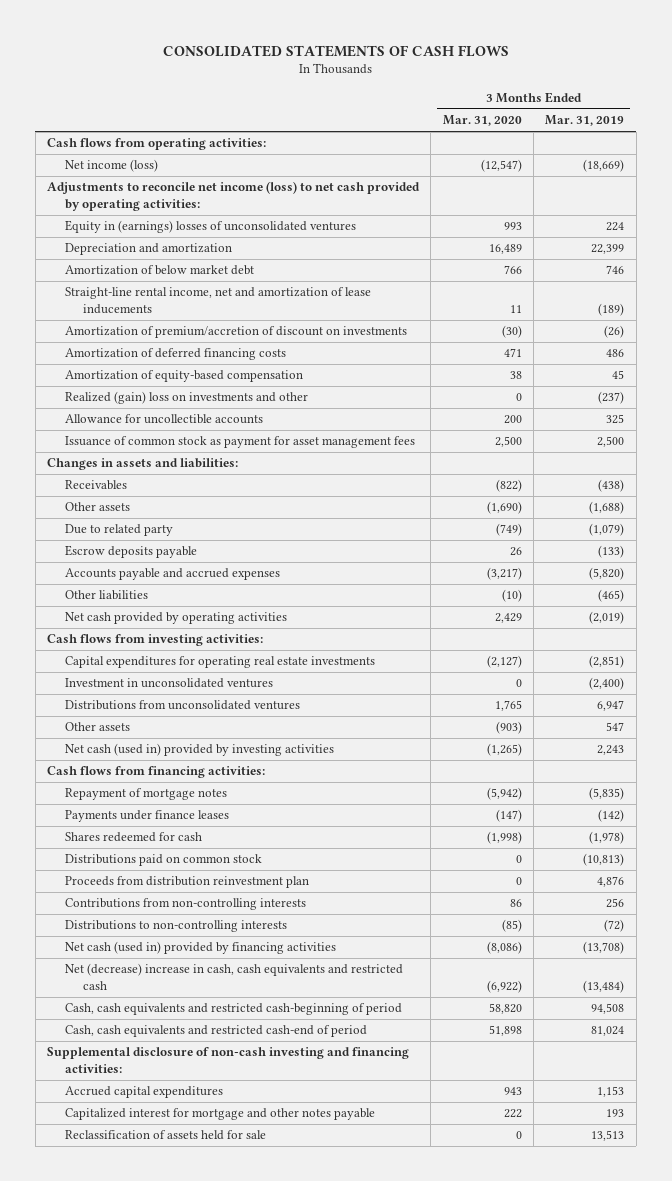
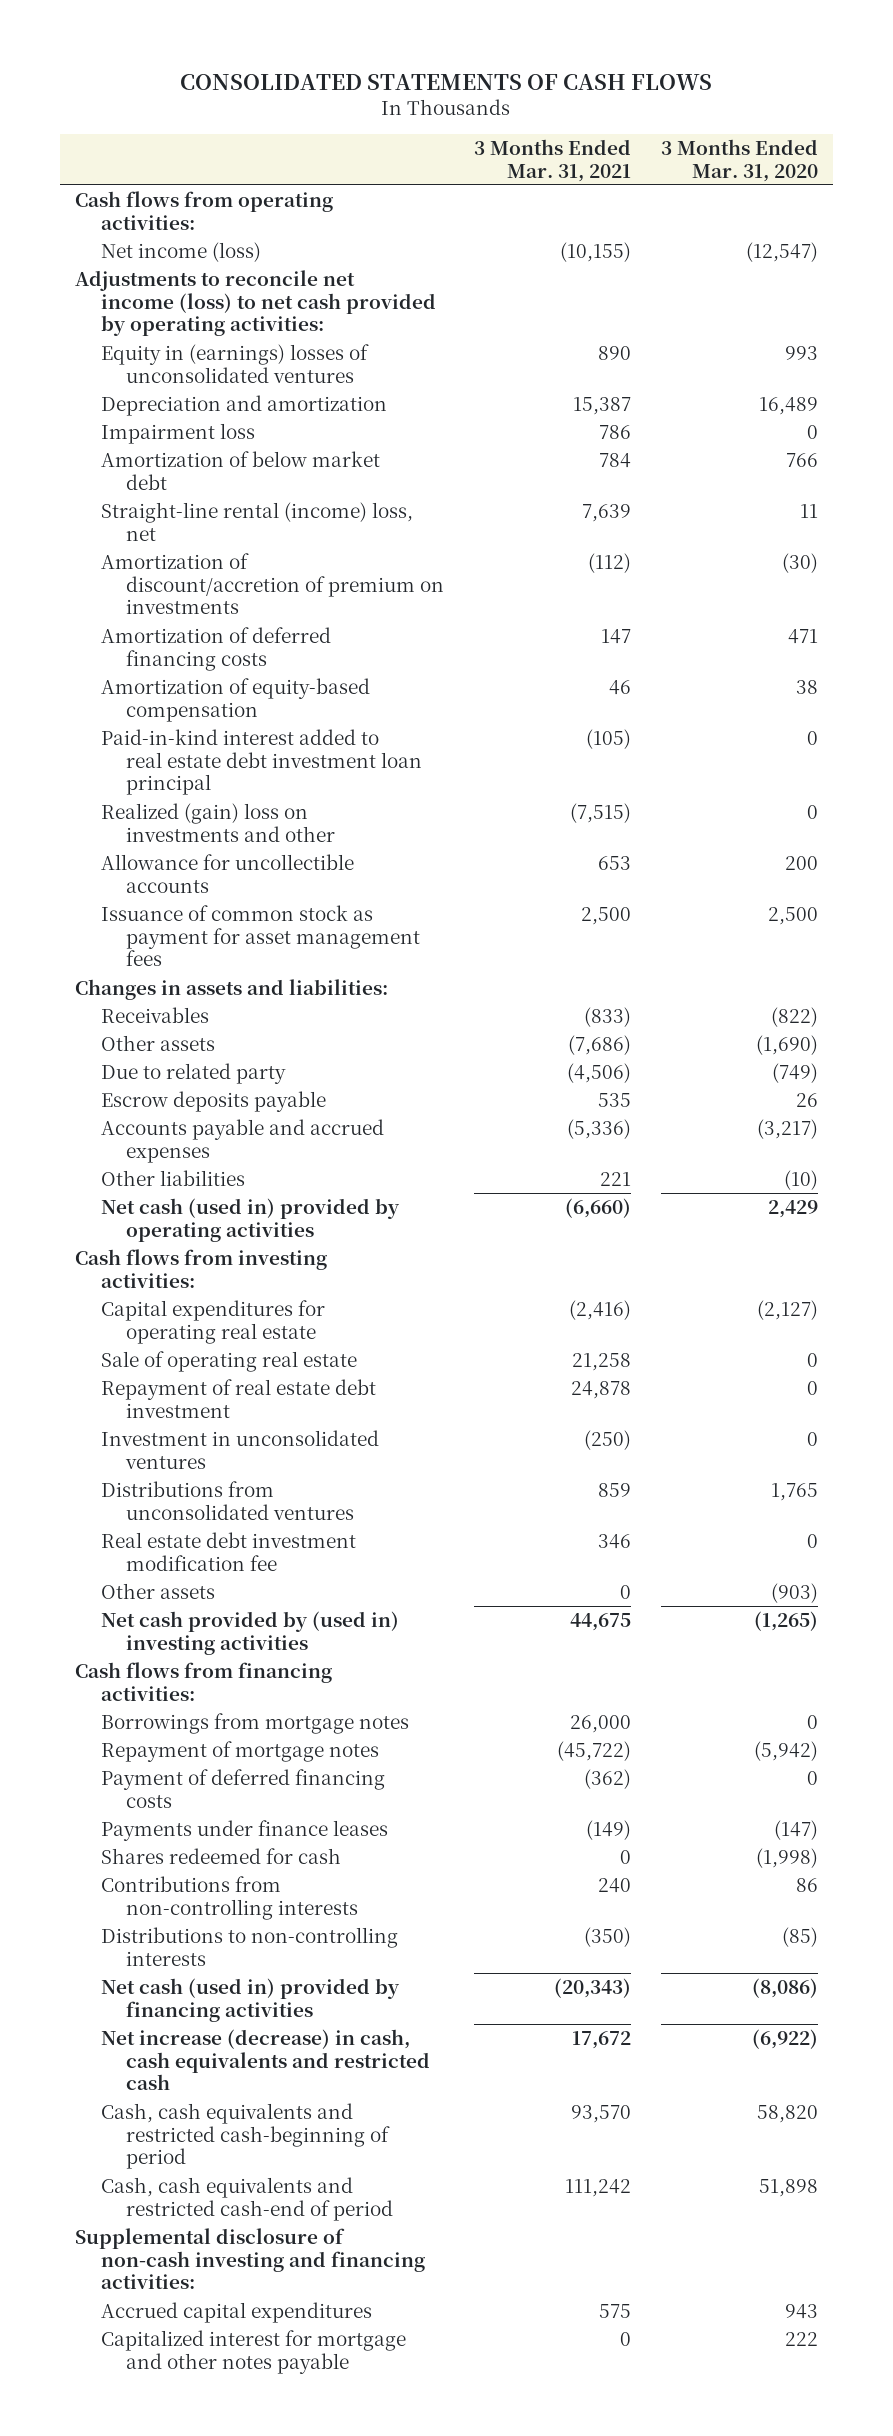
- | 3 Months Ended Mar. 31, 2020 | 3 Months Ended Mar. 31, 2019
+ | 3 Months Ended Mar. 31, 2021 | 3 Months Ended Mar. 31, 2020
+ Impairment loss | 786 | 0
- Straight-line rental income, net and amortization of lease inducements | 11 | (189)
- Amortization of premium/accretion of discount on investments | (30) | (26)
+ Straight-line rental (income) loss, net | 7,639 | 11
+ Amortization of discount/accretion of premium on investments | (112) | (30)
+ Paid-in-kind interest added to real estate debt investment loan principal | (105) | 0
- Net cash provided by operating activities | 2,429 | (2,019)
+ Net cash (used in) provided by operating activities | (6,660) | 2,429
- Capital expenditures for operating real estate investments | (2,127) | (2,851)
+ Capital expenditures for operating real estate | (2,416) | (2,127)
+ Sale of operating real estate | 21,258 | 0
+ Repayment of real estate debt investment | 24,878 | 0
+ Real estate debt investment modification fee | 346 | 0
- Net cash (used in) provided by investing activities | (1,265) | 2,243
+ Net cash provided by (used in) investing activities | 44,675 | (1,265)
+ Borrowings from mortgage notes | 26,000 | 0
+ Payment of deferred financing costs | (362) | 0
- Distributions paid on common stock | 0 | (10,813)
- Proceeds from distribution reinvestment plan | 0 | 4,876
- Net (decrease) increase in cash, cash equivalents and restricted cash | (6,922) | (13,484)
+ Net increase (decrease) in cash, cash equivalents and restricted cash | 17,672 | (6,922)
- Reclassification of assets held for sale | 0 | 13,513

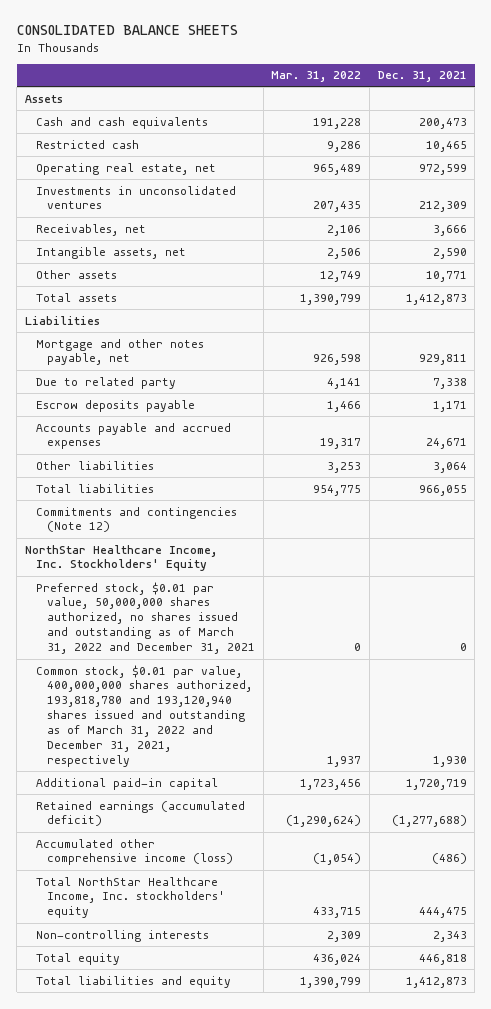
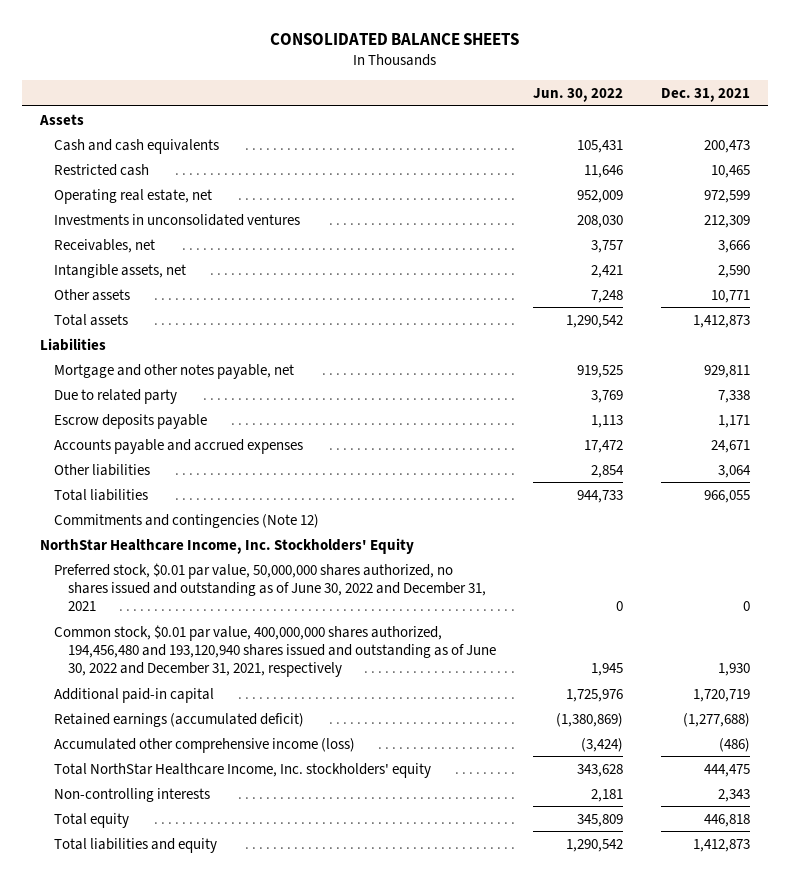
- | Mar. 31, 2022 | Dec. 31, 2021
+ | Jun. 30, 2022 | Dec. 31, 2021
- Preferred stock, $0.01 par value, 50,000,000 shares authorized, no shares issued and outstanding as of March 31, 2022 and December 31, 2021 | 0 | 0
- Common stock, $0.01 par value, 400,000,000 shares authorized, 193,818,780 and 193,120,940 shares issued and outstanding as of March 31, 2022 and December 31, 2021, respectively | 1,937 | 1,930
+ Preferred stock, $0.01 par value, 50,000,000 shares authorized, no shares issued and outstanding as of June 30, 2022 and December 31, 2021 | 0 | 0
+ Common stock, $0.01 par value, 400,000,000 shares authorized, 194,456,480 and 193,120,940 shares issued and outstanding as of June 30, 2022 and December 31, 2021, respectively | 1,945 | 1,930

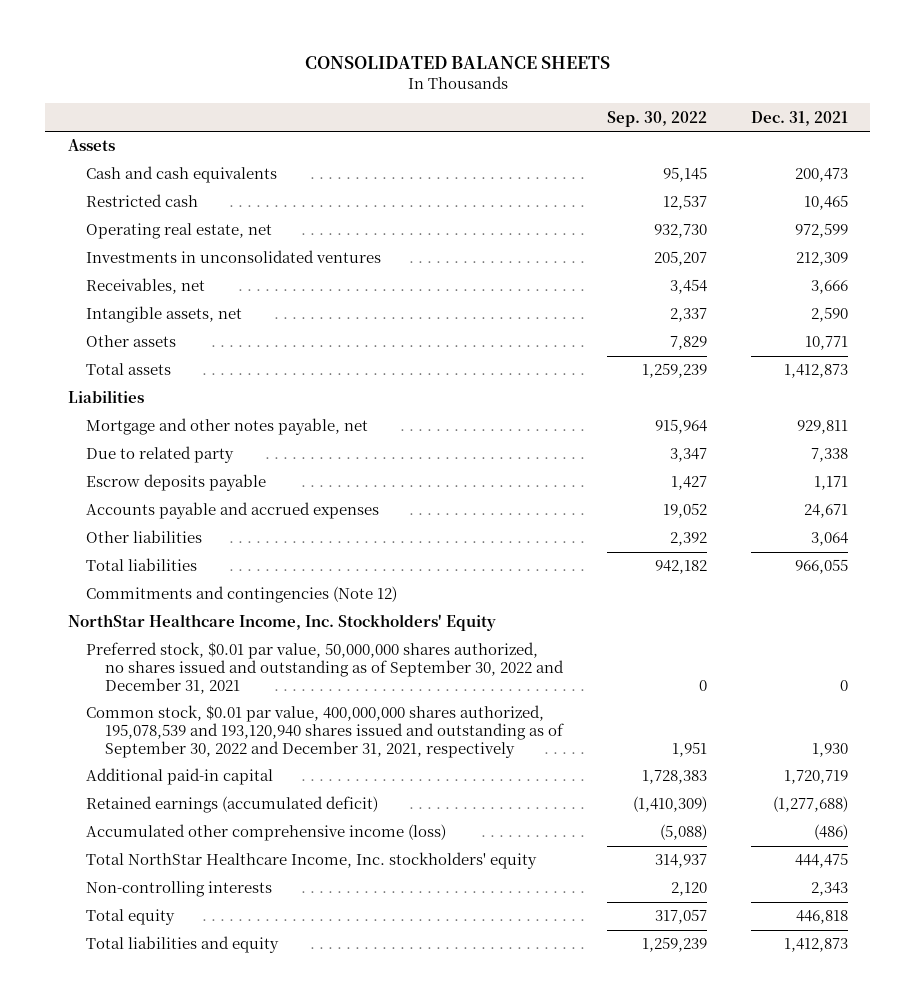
- | Jun. 30, 2022 | Dec. 31, 2021
+ | Sep. 30, 2022 | Dec. 31, 2021
- Preferred stock, $0.01 par value, 50,000,000 shares authorized, no shares issued and outstanding as of June 30, 2022 and December 31, 2021 | 0 | 0
- Common stock, $0.01 par value, 400,000,000 shares authorized, 194,456,480 and 193,120,940 shares issued and outstanding as of June 30, 2022 and December 31, 2021, respectively | 1,945 | 1,930
+ Preferred stock, $0.01 par value, 50,000,000 shares authorized, no shares issued and outstanding as of September 30, 2022 and December 31, 2021 | 0 | 0
+ Common stock, $0.01 par value, 400,000,000 shares authorized, 195,078,539 and 193,120,940 shares issued and outstanding as of September 30, 2022 and December 31, 2021, respectively | 1,951 | 1,930

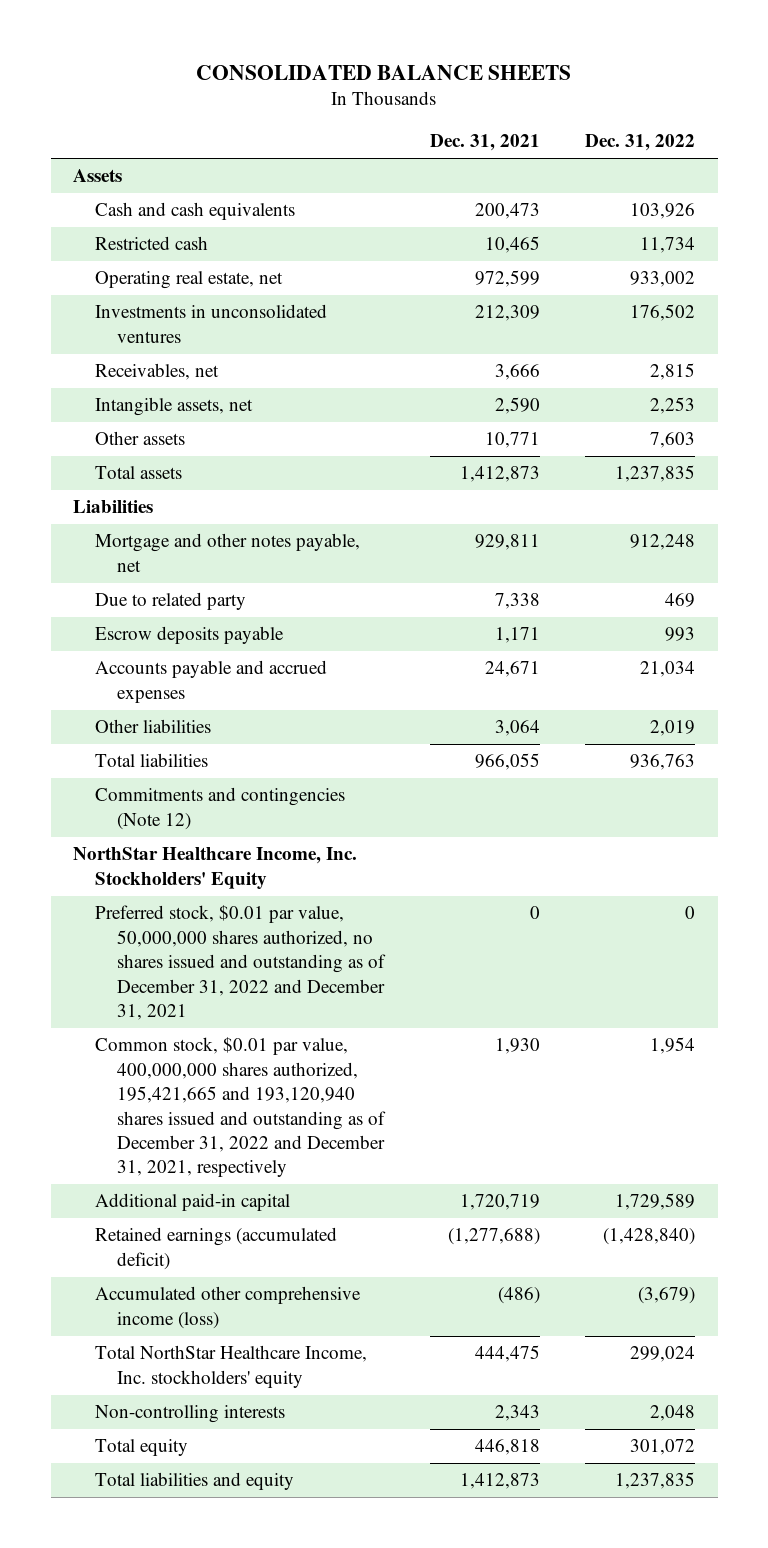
- | Sep. 30, 2022 | Dec. 31, 2021
+ | Dec. 31, 2021 | Dec. 31, 2022
- Preferred stock, $0.01 par value, 50,000,000 shares authorized, no shares issued and outstanding as of September 30, 2022 and December 31, 2021 | 0 | 0
- Common stock, $0.01 par value, 400,000,000 shares authorized, 195,078,539 and 193,120,940 shares issued and outstanding as of September 30, 2022 and December 31, 2021, respectively | 1,951 | 1,930
+ Preferred stock, $0.01 par value, 50,000,000 shares authorized, no shares issued and outstanding as of December 31, 2022 and December 31, 2021 | 0 | 0
+ Common stock, $0.01 par value, 400,000,000 shares authorized, 195,421,665 and 193,120,940 shares issued and outstanding as of December 31, 2022 and December 31, 2021, respectively | 1,930 | 1,954

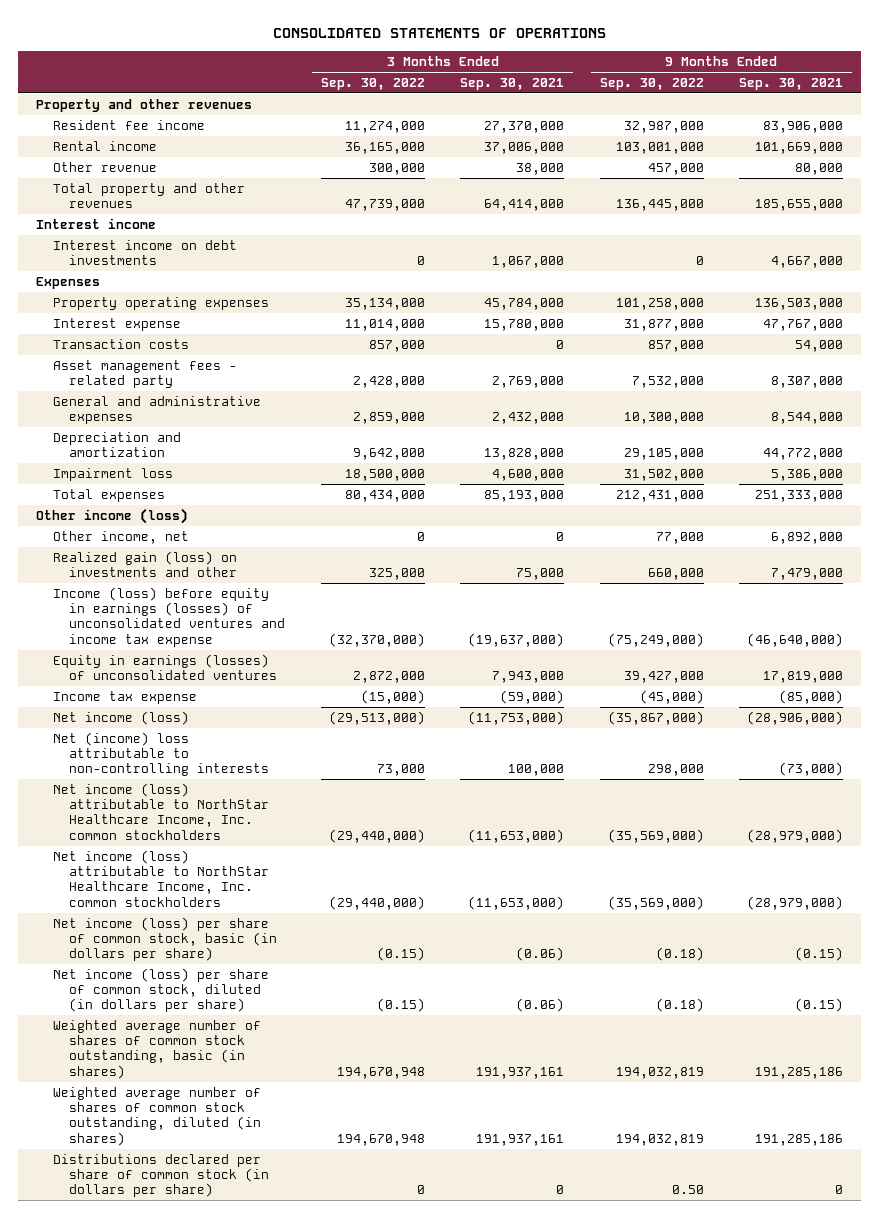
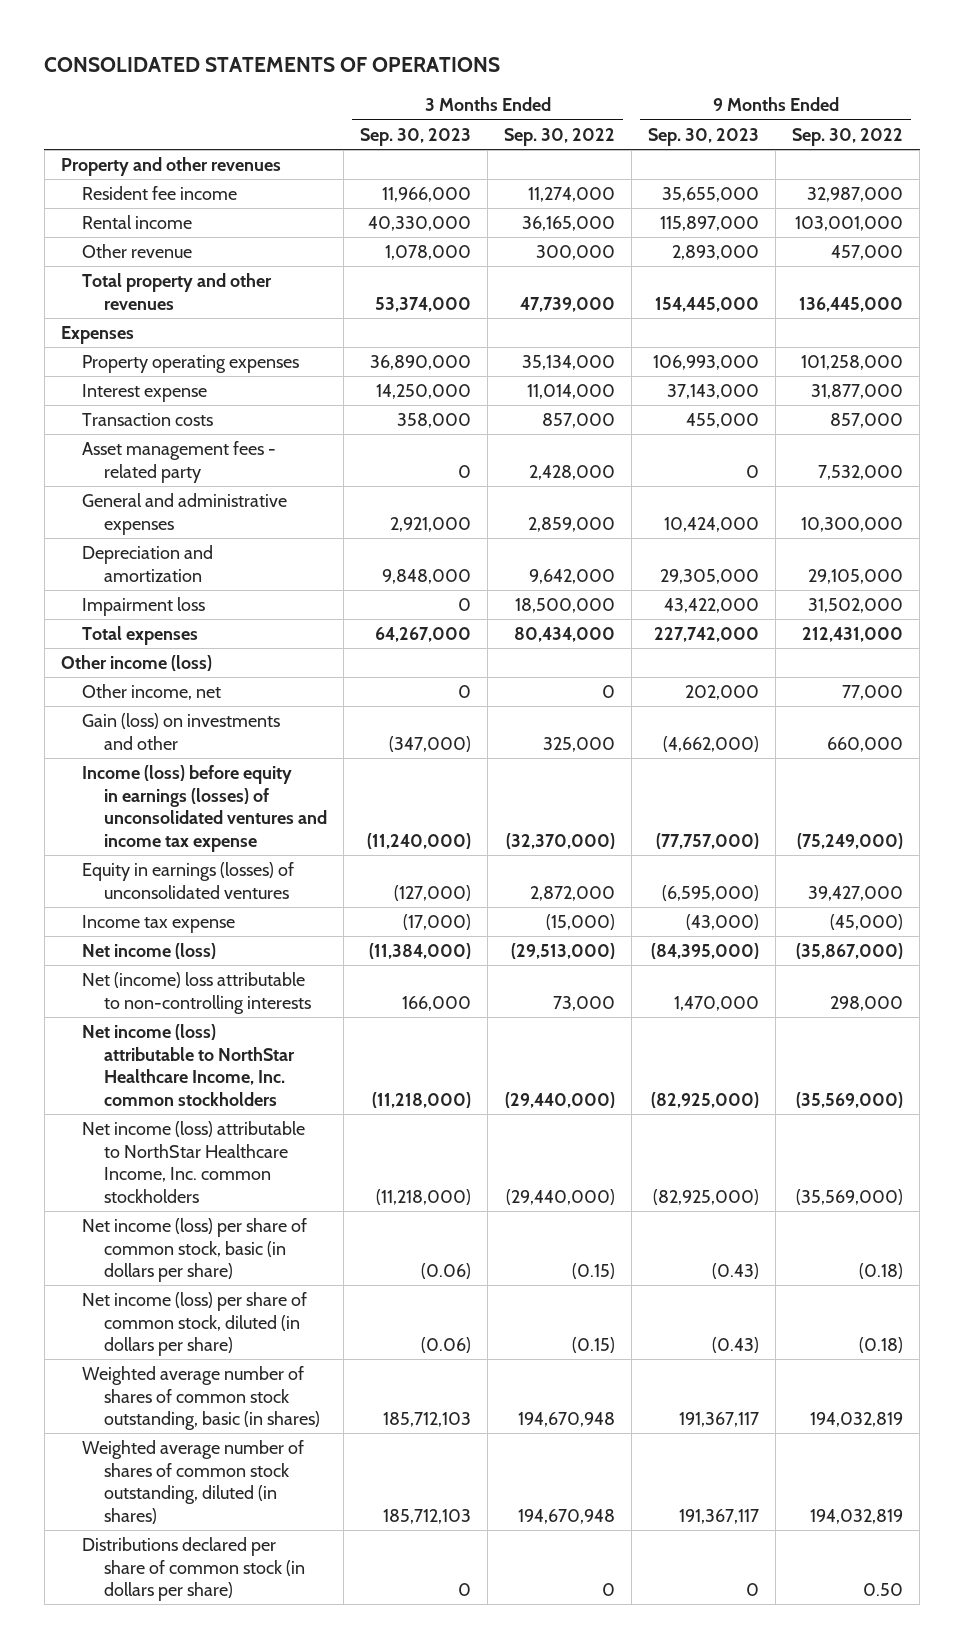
- | 3 Months Ended Sep. 30, 2022 | 3 Months Ended Sep. 30, 2021 | 9 Months Ended Sep. 30, 2022 | 9 Months Ended Sep. 30, 2021
+ | 3 Months Ended Sep. 30, 2023 | 3 Months Ended Sep. 30, 2022 | 9 Months Ended Sep. 30, 2023 | 9 Months Ended Sep. 30, 2022
- Interest income
- Interest income on debt investments | 0 | 1,067,000 | 0 | 4,667,000
- Realized gain (loss) on investments and other | 325,000 | 75,000 | 660,000 | 7,479,000
+ Gain (loss) on investments and other | (347,000) | 325,000 | (4,662,000) | 660,000

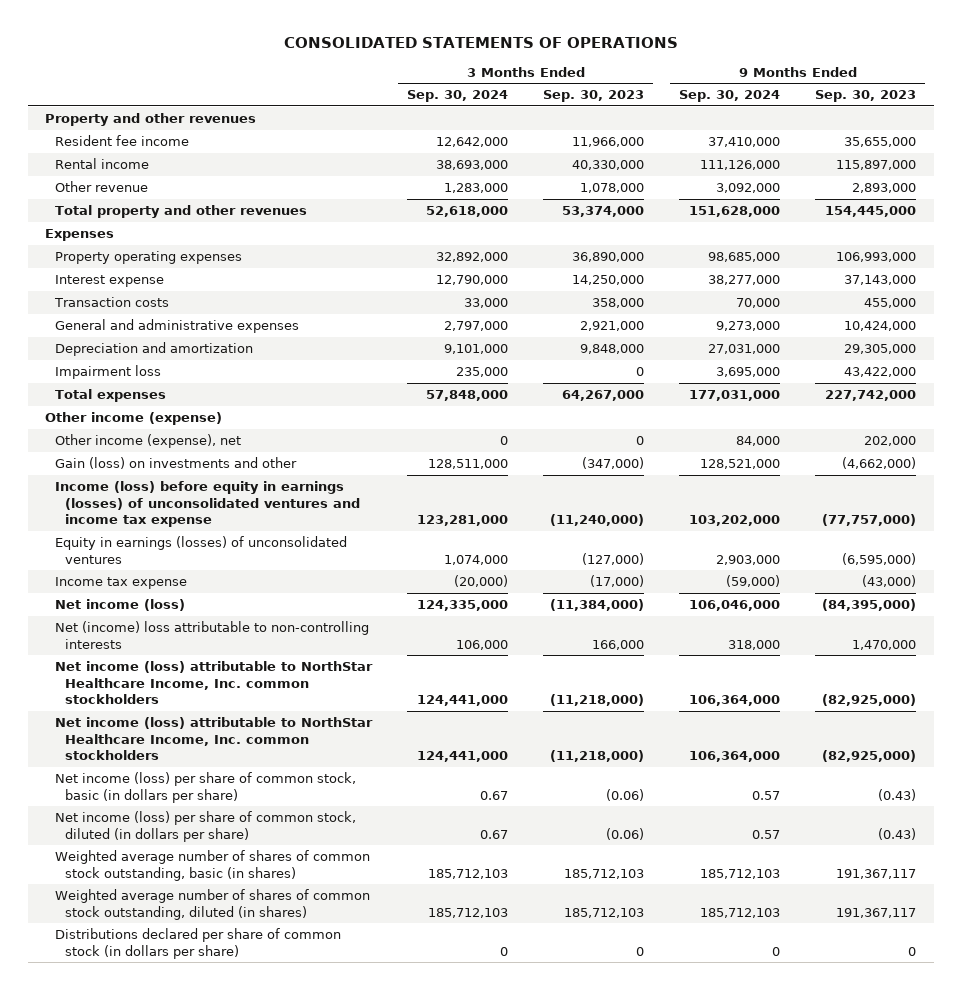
- | 3 Months Ended Sep. 30, 2023 | 3 Months Ended Sep. 30, 2022 | 9 Months Ended Sep. 30, 2023 | 9 Months Ended Sep. 30, 2022
+ | 3 Months Ended Sep. 30, 2024 | 3 Months Ended Sep. 30, 2023 | 9 Months Ended Sep. 30, 2024 | 9 Months Ended Sep. 30, 2023
- Asset management fees - related party | 0 | 2,428,000 | 0 | 7,532,000
- Other income (loss)
- Other income, net | 0 | 0 | 202,000 | 77,000
+ Other income (expense)
+ Other income (expense), net | 0 | 0 | 84,000 | 202,000

